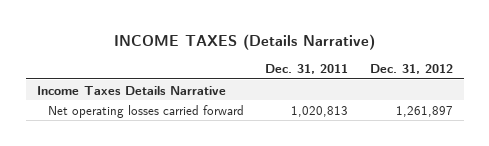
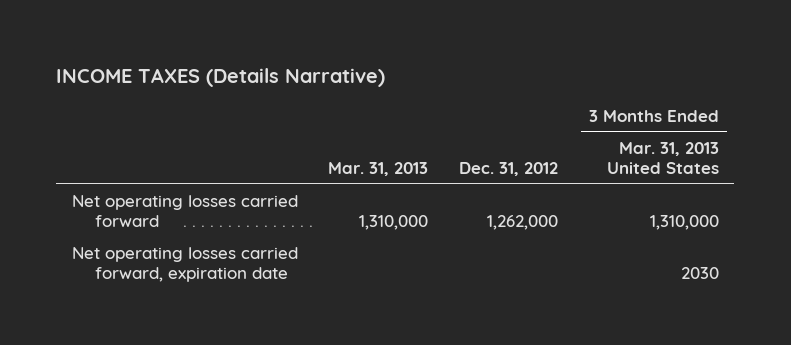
- | Dec. 31, 2011 | Dec. 31, 2012
+ | Mar. 31, 2013 | Dec. 31, 2012 | 3 Months Ended Mar. 31, 2013 United States
- Income Taxes Details Narrative
- Net operating losses carried forward | 1,020,813 | 1,261,897
+ Net operating losses carried forward | 1,310,000 | 1,262,000 | 1,310,000
+ Net operating losses carried forward, expiration date | | | 2030

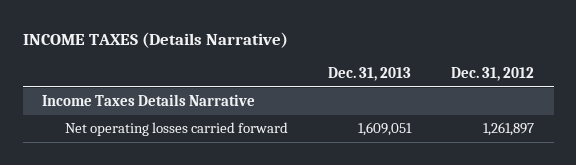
- | Mar. 31, 2013 | Dec. 31, 2012 | 3 Months Ended Mar. 31, 2013 United States
+ | Dec. 31, 2013 | Dec. 31, 2012
- Net operating losses carried forward | 1,310,000 | 1,262,000 | 1,310,000
- Net operating losses carried forward, expiration date | | | 2030
+ Income Taxes Details Narrative
+ Net operating losses carried forward | 1,609,051 | 1,261,897

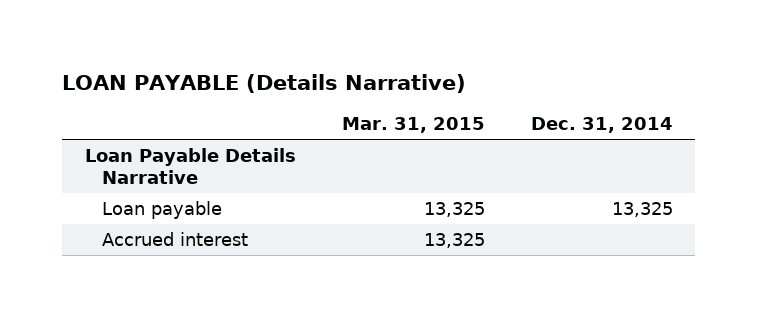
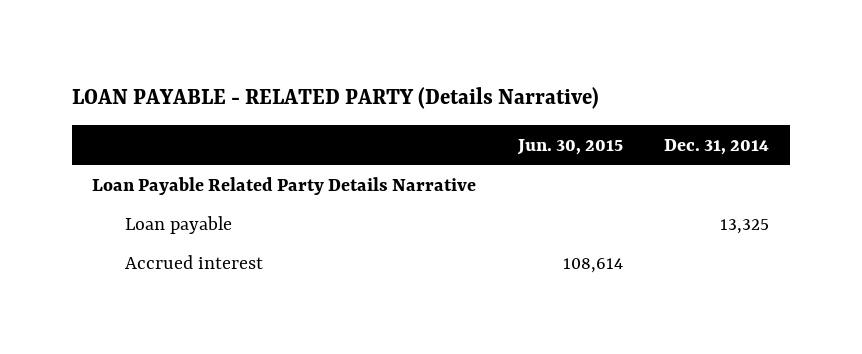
- LOAN PAYABLE (Details Narrative)
+ LOAN PAYABLE - RELATED PARTY (Details Narrative)
- | Mar. 31, 2015 | Dec. 31, 2014
+ | Jun. 30, 2015 | Dec. 31, 2014
- Loan Payable Details Narrative
+ Loan Payable Related Party Details Narrative

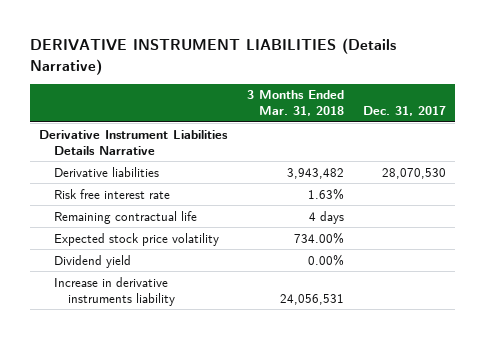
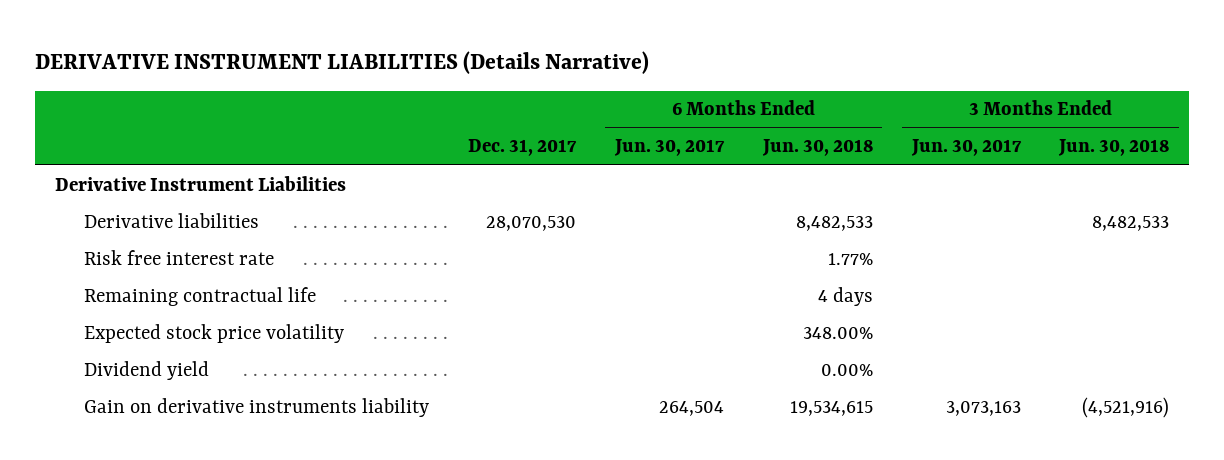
- | 3 Months Ended Mar. 31, 2018 | Dec. 31, 2017
+ | Dec. 31, 2017 | 6 Months Ended Jun. 30, 2017 | 6 Months Ended Jun. 30, 2018 | 3 Months Ended Jun. 30, 2017 | 3 Months Ended Jun. 30, 2018
- Derivative Instrument Liabilities Details Narrative
+ Derivative Instrument Liabilities
- Increase in derivative instruments liability | 24,056,531 |
+ Gain on derivative instruments liability | | 264,504 | 19,534,615 | 3,073,163 | (4,521,916)

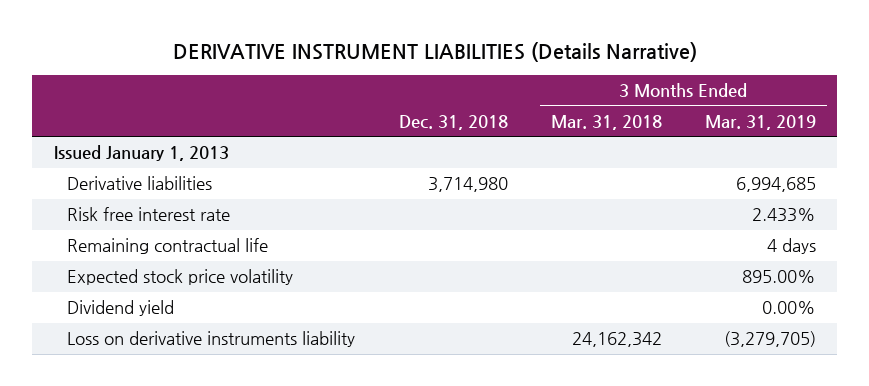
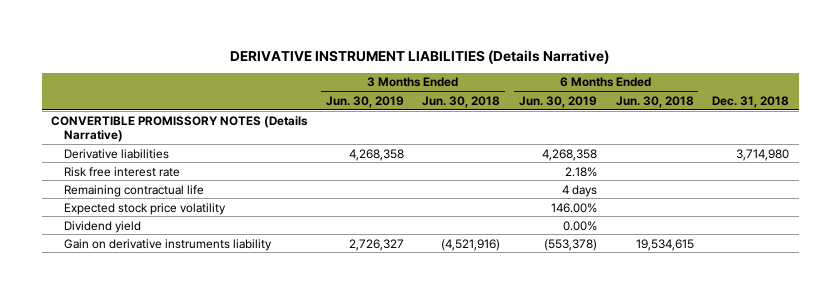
- | Dec. 31, 2018 | 3 Months Ended Mar. 31, 2018 | 3 Months Ended Mar. 31, 2019
+ | 3 Months Ended Jun. 30, 2019 | 3 Months Ended Jun. 30, 2018 | 6 Months Ended Jun. 30, 2019 | 6 Months Ended Jun. 30, 2018 | Dec. 31, 2018
- Issued January 1, 2013
+ CONVERTIBLE PROMISSORY NOTES (Details Narrative)
- Loss on derivative instruments liability | | 24,162,342 | (3,279,705)
+ Gain on derivative instruments liability | 2,726,327 | (4,521,916) | (553,378) | 19,534,615 |

